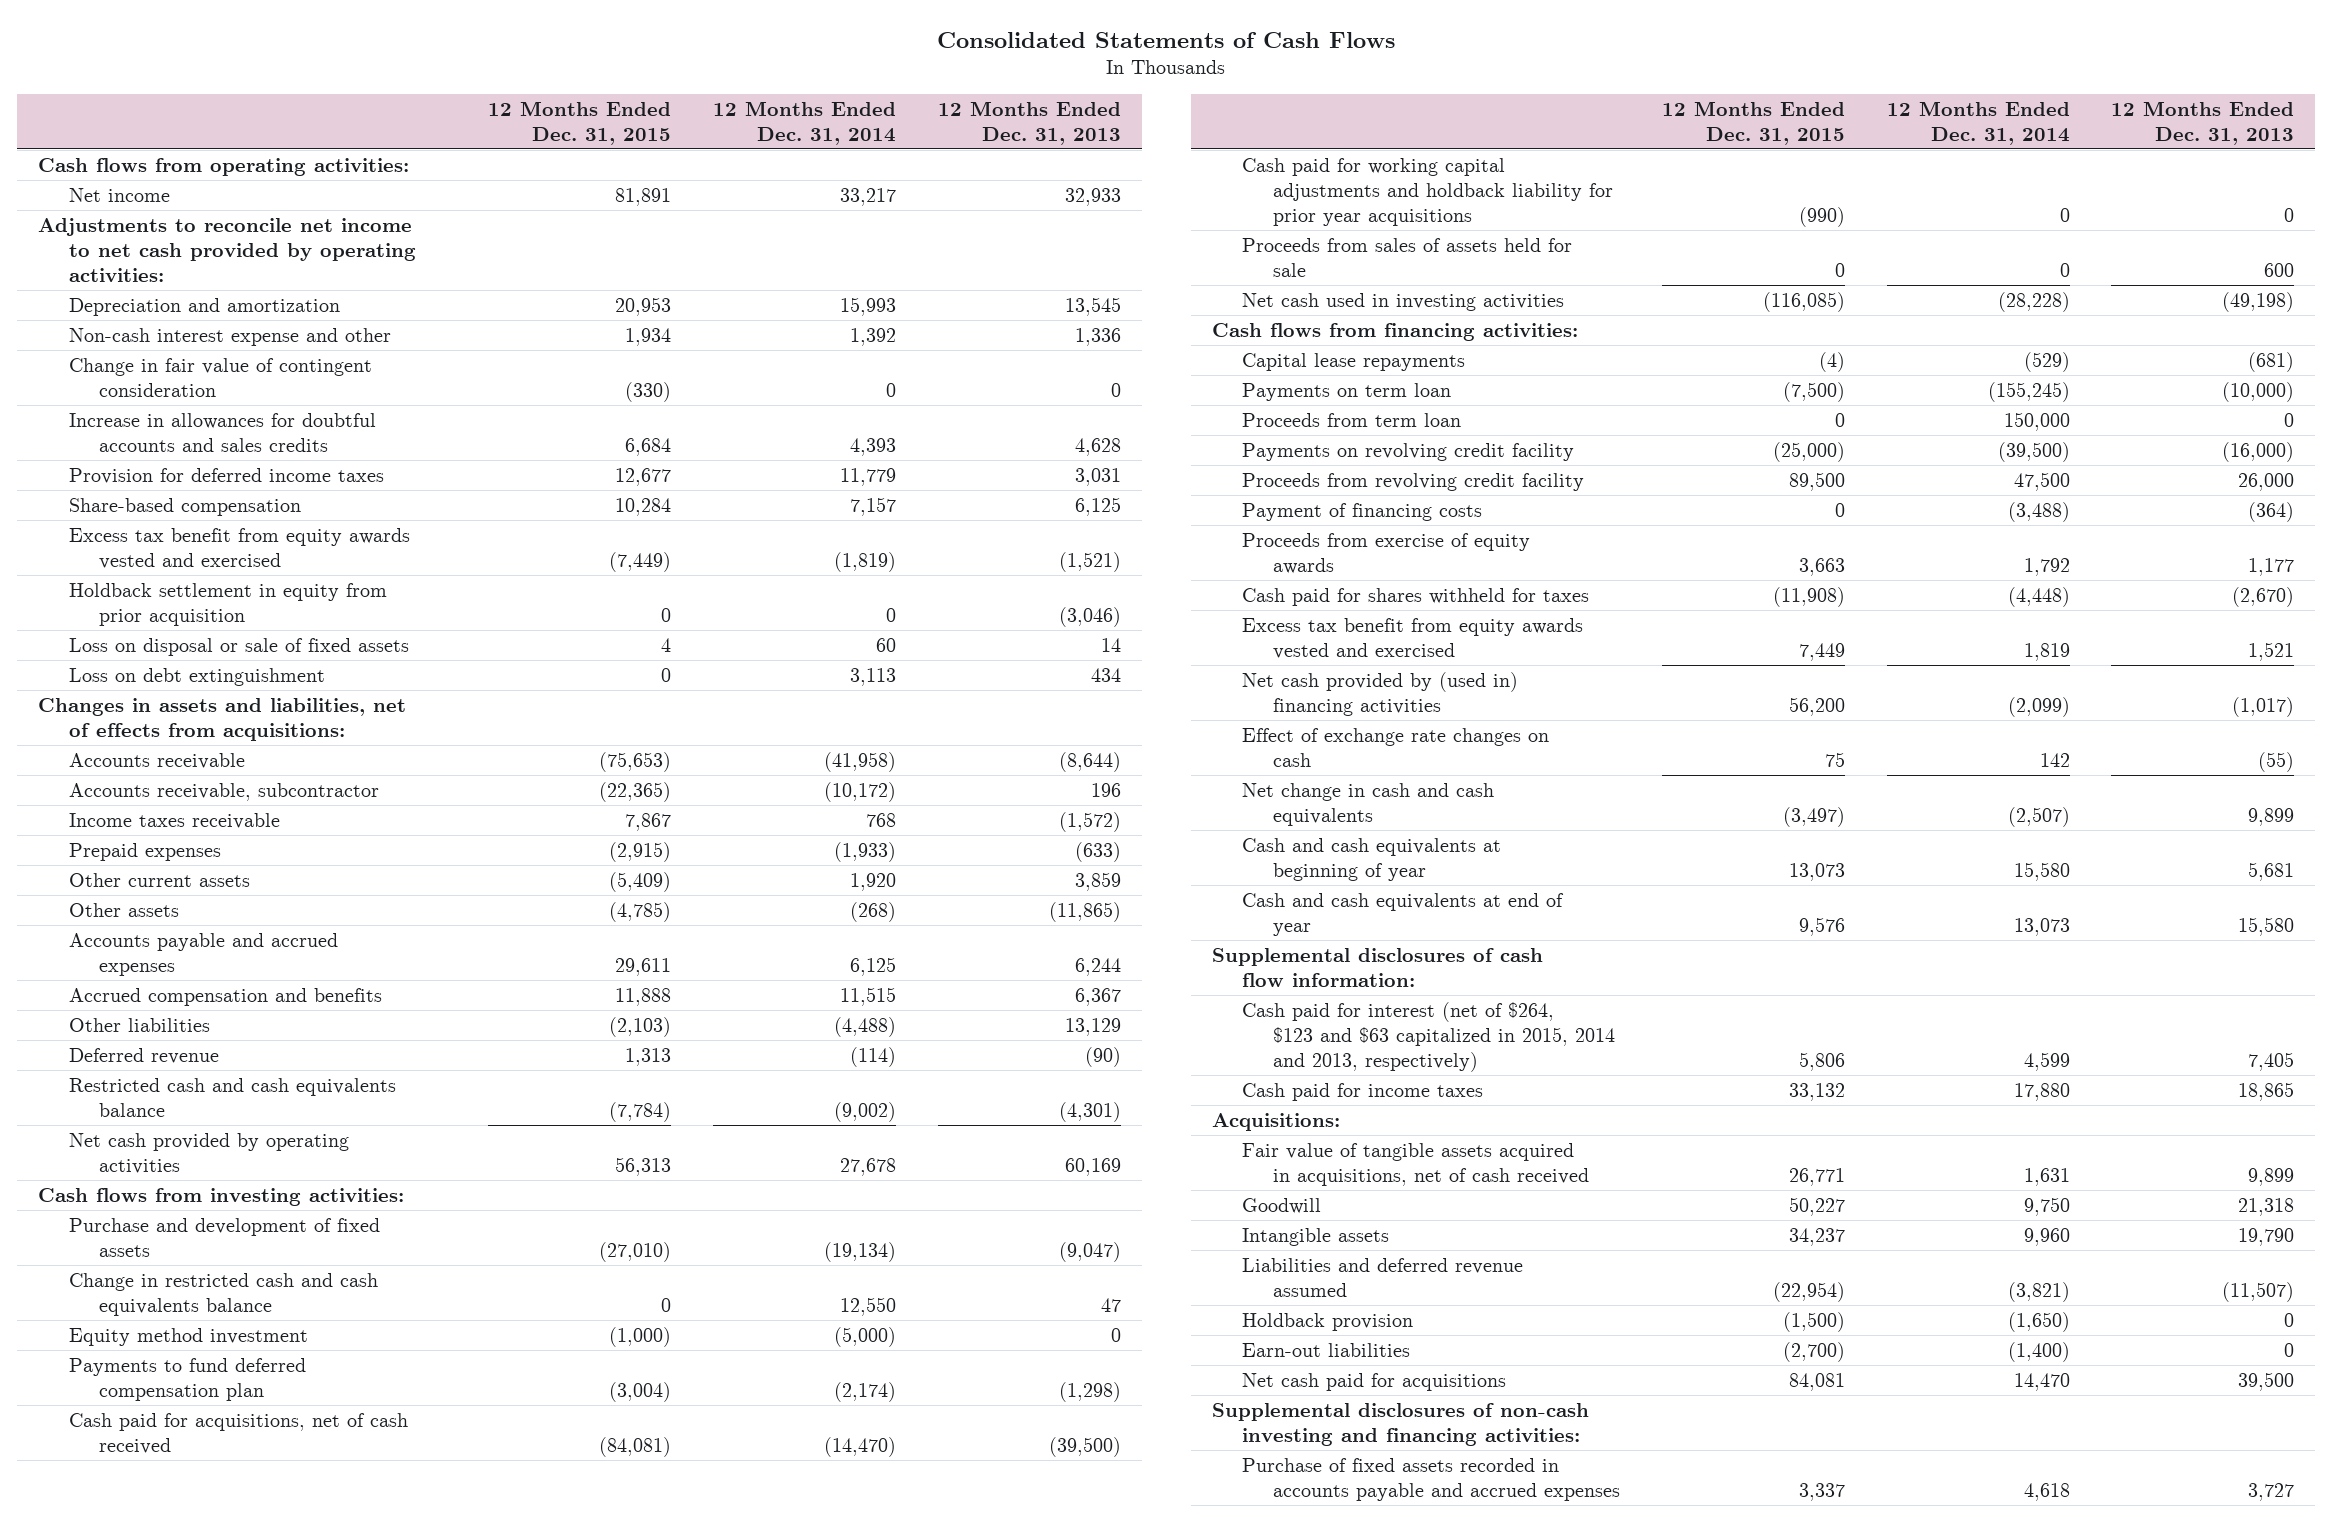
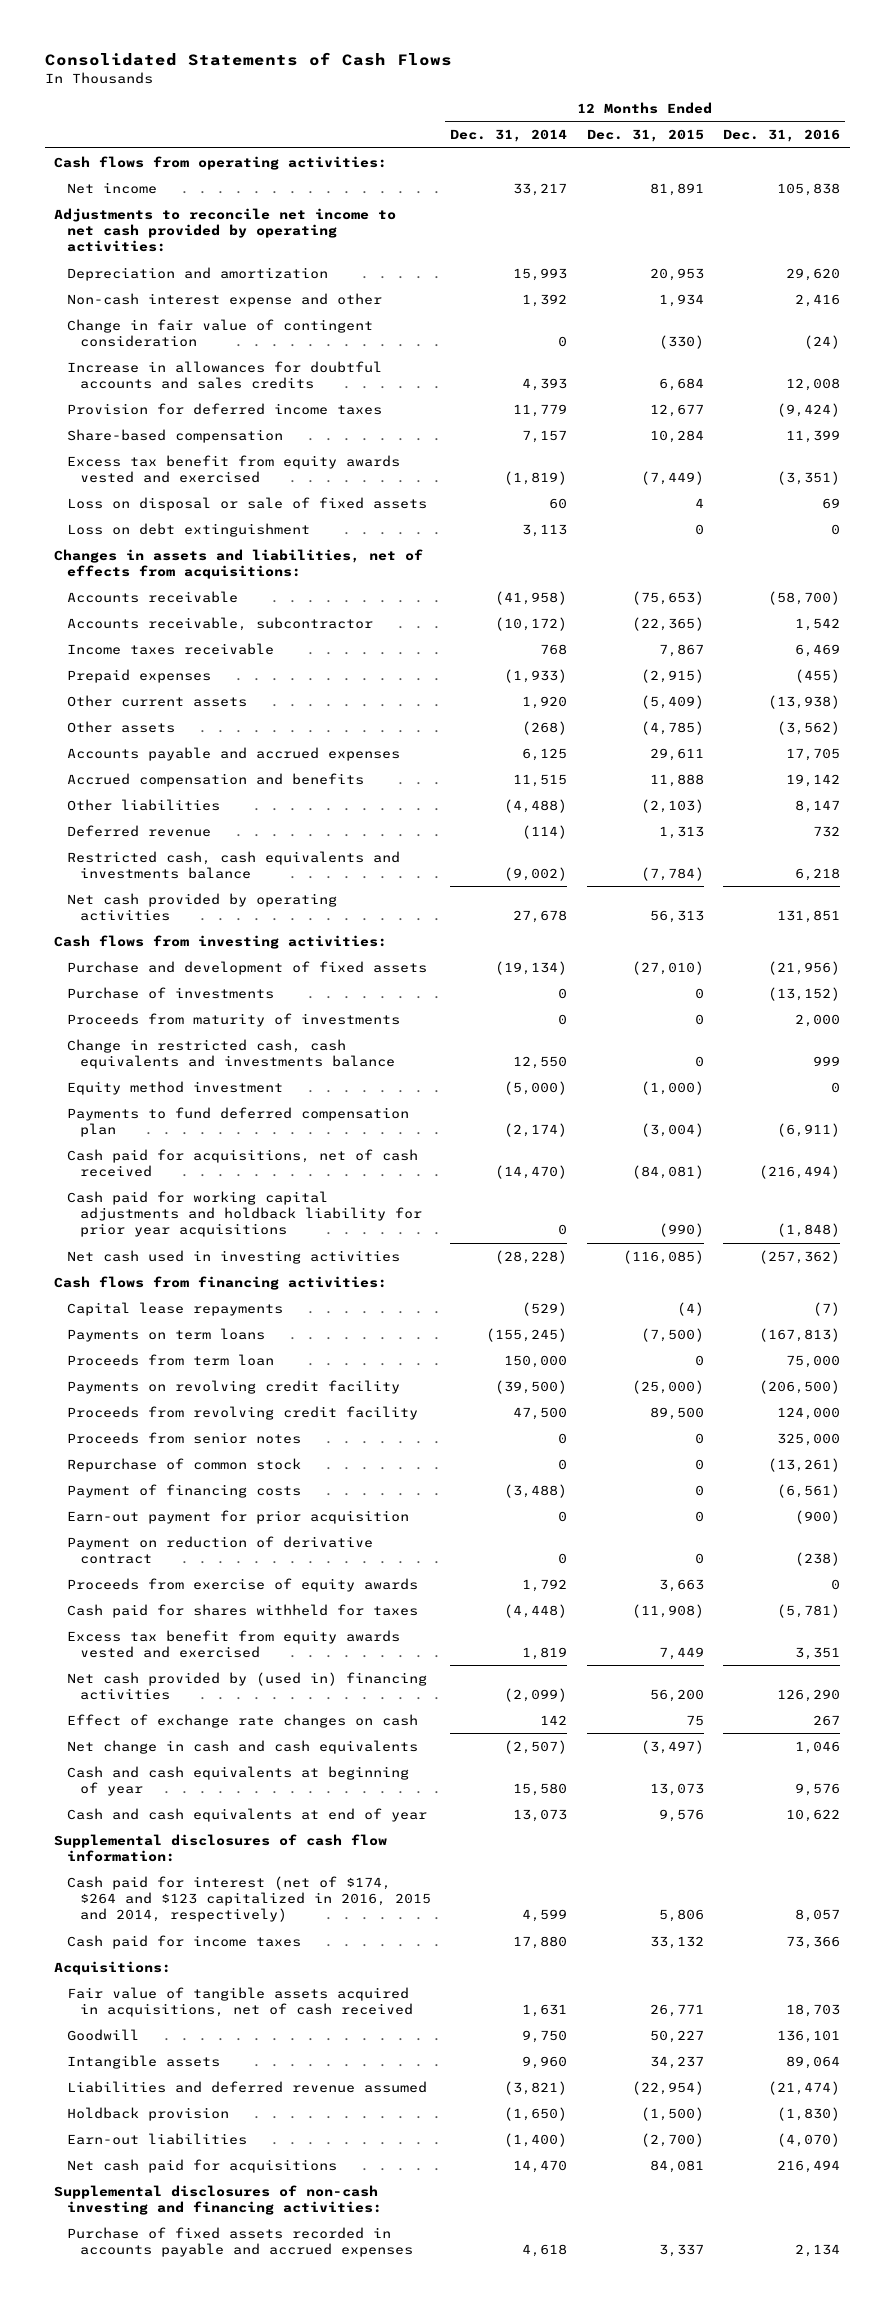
- | 12 Months Ended Dec. 31, 2015 | 12 Months Ended Dec. 31, 2014 | 12 Months Ended Dec. 31, 2013
+ | 12 Months Ended Dec. 31, 2014 | 12 Months Ended Dec. 31, 2015 | 12 Months Ended Dec. 31, 2016
- Holdback settlement in equity from prior acquisition | 0 | 0 | (3,046)
- Restricted cash and cash equivalents balance | (7,784) | (9,002) | (4,301)
+ Restricted cash, cash equivalents and investments balance | (9,002) | (7,784) | 6,218
- Change in restricted cash and cash equivalents balance | 0 | 12,550 | 47
+ Purchase of investments | 0 | 0 | (13,152)
+ Proceeds from maturity of investments | 0 | 0 | 2,000
+ Change in restricted cash, cash equivalents and investments balance | 12,550 | 0 | 999
- Proceeds from sales of assets held for sale | 0 | 0 | 600
- Payments on term loan | (7,500) | (155,245) | (10,000)
+ Payments on term loans | (155,245) | (7,500) | (167,813)
+ Proceeds from senior notes | 0 | 0 | 325,000
+ Repurchase of common stock | 0 | 0 | (13,261)
+ Earn-out payment for prior acquisition | 0 | 0 | (900)
+ Payment on reduction of derivative contract | 0 | 0 | (238)
- Cash paid for interest (net of $264, $123 and $63 capitalized in 2015, 2014 and 2013, respectively) | 5,806 | 4,599 | 7,405
+ Cash paid for interest (net of $174, $264 and $123 capitalized in 2016, 2015 and 2014, respectively) | 4,599 | 5,806 | 8,057

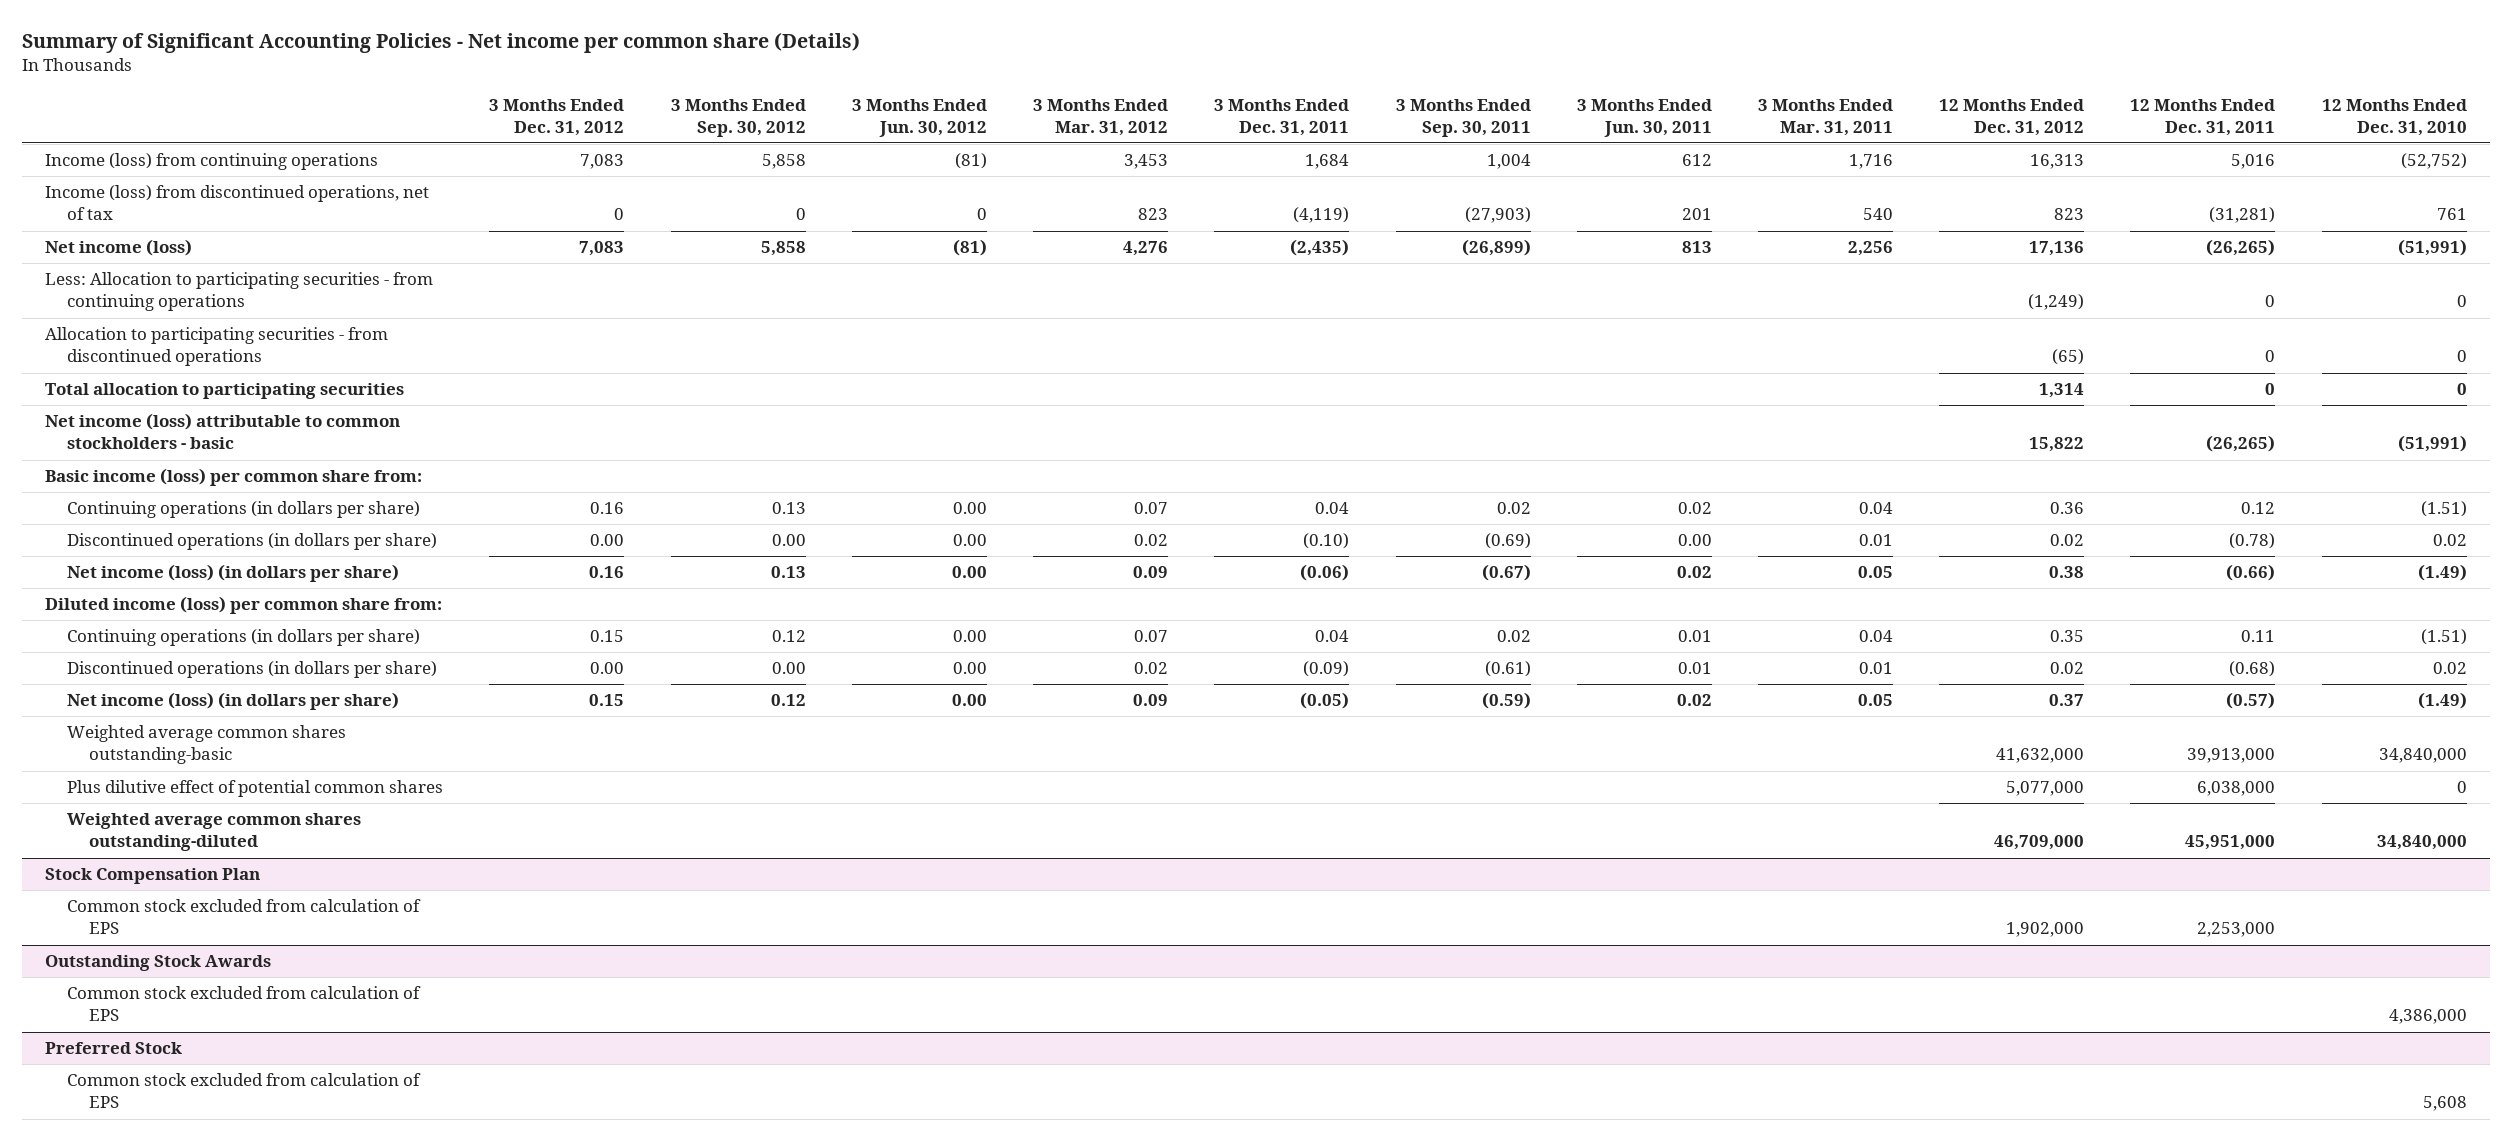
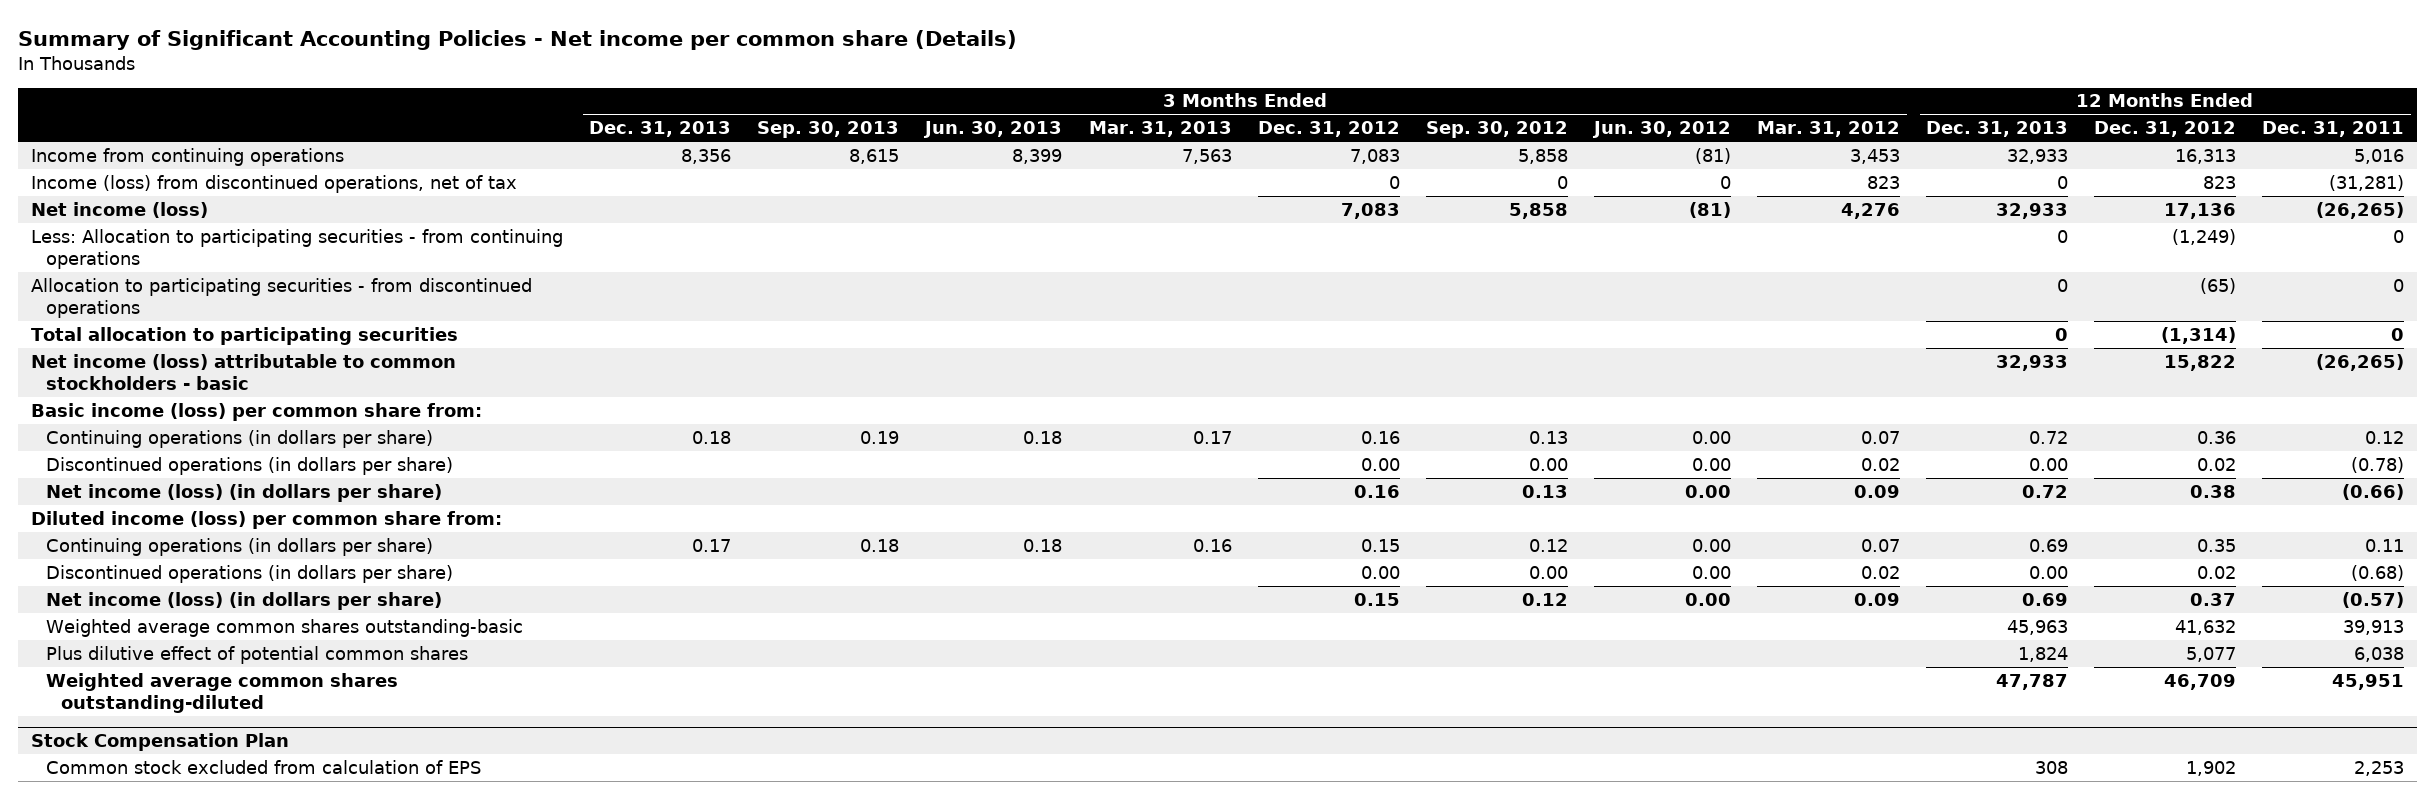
- | 3 Months Ended Dec. 31, 2012 | 3 Months Ended Sep. 30, 2012 | 3 Months Ended Jun. 30, 2012 | 3 Months Ended Mar. 31, 2012 | 3 Months Ended Dec. 31, 2011 | 3 Months Ended Sep. 30, 2011 | 3 Months Ended Jun. 30, 2011 | 3 Months Ended Mar. 31, 2011 | 12 Months Ended Dec. 31, 2012 | 12 Months Ended Dec. 31, 2011 | 12 Months Ended Dec. 31, 2010
+ | 3 Months Ended Dec. 31, 2013 | 3 Months Ended Sep. 30, 2013 | 3 Months Ended Jun. 30, 2013 | 3 Months Ended Mar. 31, 2013 | 3 Months Ended Dec. 31, 2012 | 3 Months Ended Sep. 30, 2012 | 3 Months Ended Jun. 30, 2012 | 3 Months Ended Mar. 31, 2012 | 12 Months Ended Dec. 31, 2013 | 12 Months Ended Dec. 31, 2012 | 12 Months Ended Dec. 31, 2011
- Income (loss) from continuing operations | 7,083 | 5,858 | (81) | 3,453 | 1,684 | 1,004 | 612 | 1,716 | 16,313 | 5,016 | (52,752)
+ Income from continuing operations | 8,356 | 8,615 | 8,399 | 7,563 | 7,083 | 5,858 | (81) | 3,453 | 32,933 | 16,313 | 5,016
- Total allocation to participating securities | | | | | | | | | 1,314 | 0 | 0
+ Total allocation to participating securities | | | | | | | | | 0 | (1,314) | 0
- Weighted average common shares outstanding-basic | | | | | | | | | 41,632,000 | 39,913,000 | 34,840,000
- Plus dilutive effect of potential common shares | | | | | | | | | 5,077,000 | 6,038,000 | 0
- Weighted average common shares outstanding-diluted | | | | | | | | | 46,709,000 | 45,951,000 | 34,840,000
+ Weighted average common shares outstanding-basic | | | | | | | | | 45,963 | 41,632 | 39,913
+ Plus dilutive effect of potential common shares | | | | | | | | | 1,824 | 5,077 | 6,038
+ Weighted average common shares outstanding-diluted | | | | | | | | | 47,787 | 46,709 | 45,951
@ Stock Compensation Plan
- Common stock excluded from calculation of EPS | | | | | | | | | 1,902,000 | 2,253,000 |
- Outstanding Stock Awards
- Common stock excluded from calculation of EPS | | | | | | | | | | | 4,386,000
- Preferred Stock
- Common stock excluded from calculation of EPS | | | | | | | | | | | 5,608
@ Stock Compensation Plan
+ Common stock excluded from calculation of EPS | | | | | | | | | 308 | 1,902 | 2,253

